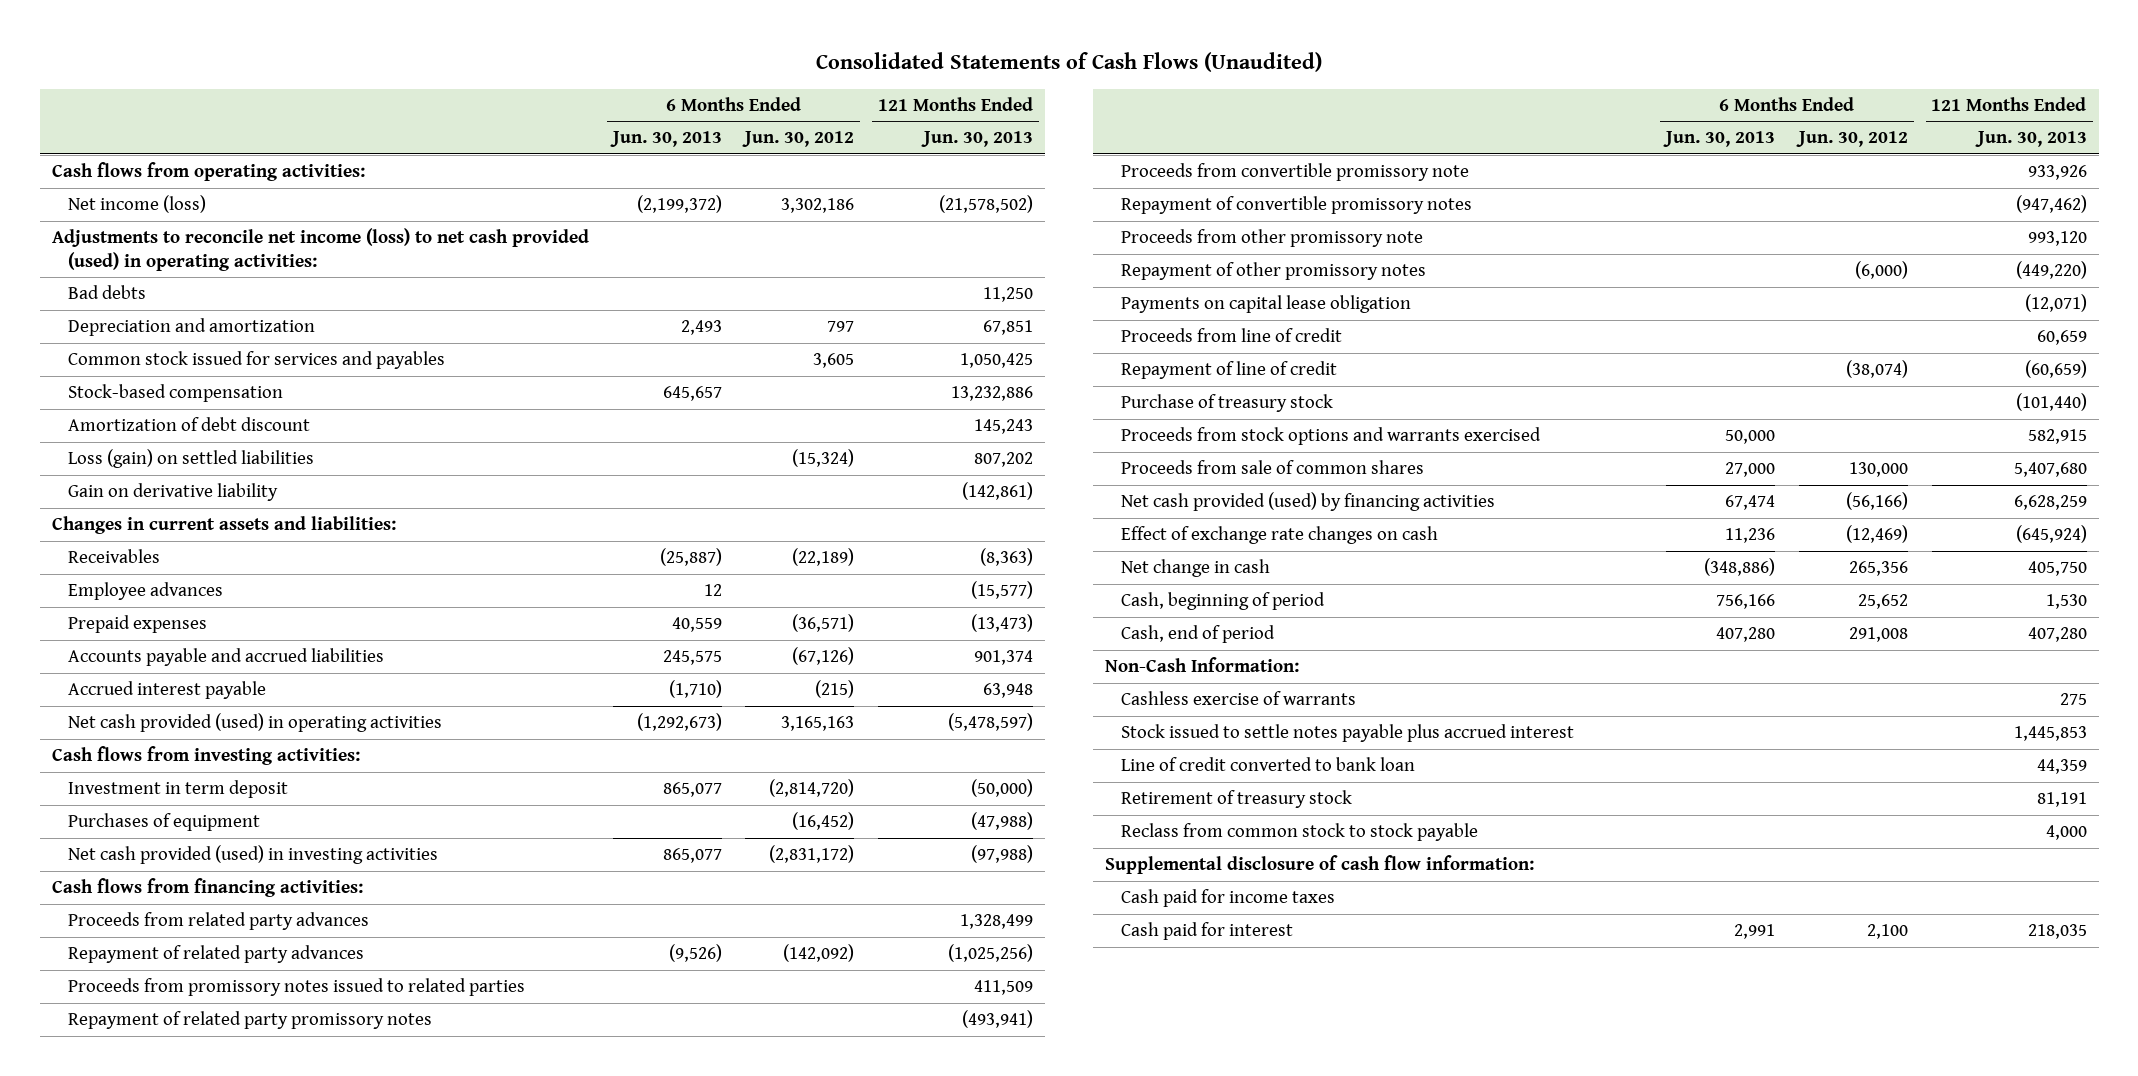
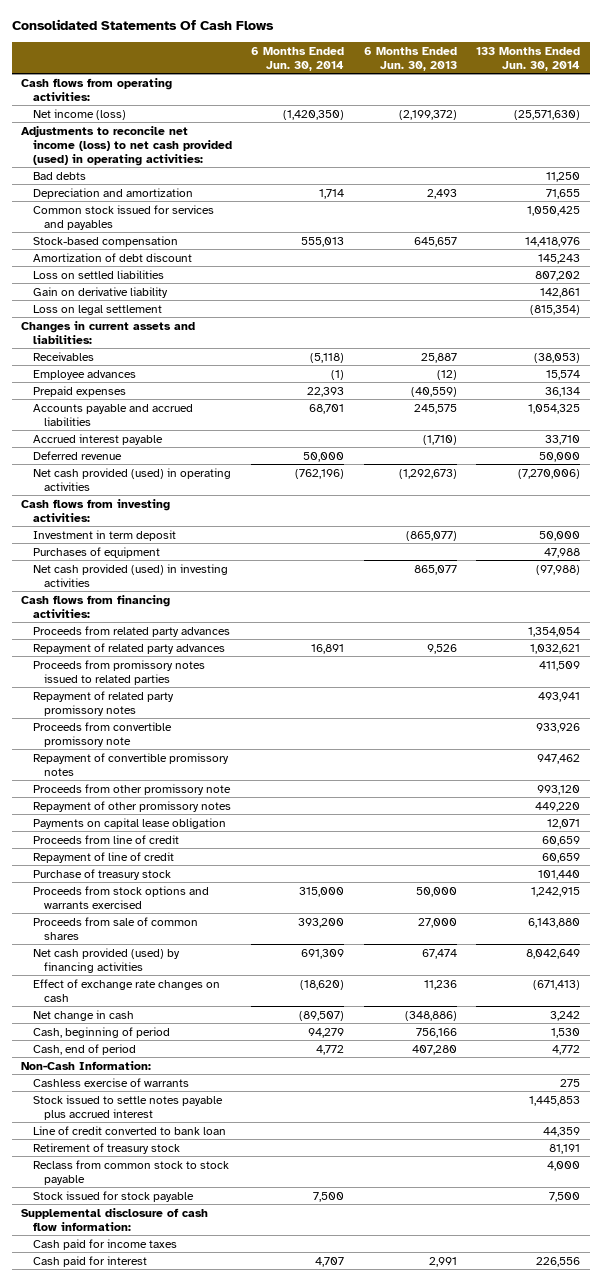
- Consolidated Statements of Cash Flows (Unaudited)
+ Consolidated Statements Of Cash Flows
- | 6 Months Ended Jun. 30, 2013 | 6 Months Ended Jun. 30, 2012 | 121 Months Ended Jun. 30, 2013
+ | 6 Months Ended Jun. 30, 2014 | 6 Months Ended Jun. 30, 2013 | 133 Months Ended Jun. 30, 2014
- Loss (gain) on settled liabilities | | (15,324) | 807,202
+ Loss on settled liabilities | | | 807,202
+ Loss on legal settlement | | | (815,354)
- Receivables | (25,887) | (22,189) | (8,363)
- Employee advances | 12 | | (15,577)
- Prepaid expenses | 40,559 | (36,571) | (13,473)
+ Receivables | (5,118) | 25,887 | (38,053)
+ Employee advances | (1) | (12) | 15,574
+ Prepaid expenses | 22,393 | (40,559) | 36,134
+ Deferred revenue | 50,000 | | 50,000
- Investment in term deposit | 865,077 | (2,814,720) | (50,000)
+ Investment in term deposit | | (865,077) | 50,000
- Repayment of related party advances | (9,526) | (142,092) | (1,025,256)
+ Repayment of related party advances | 16,891 | 9,526 | 1,032,621
+ Stock issued for stock payable | 7,500 | | 7,500

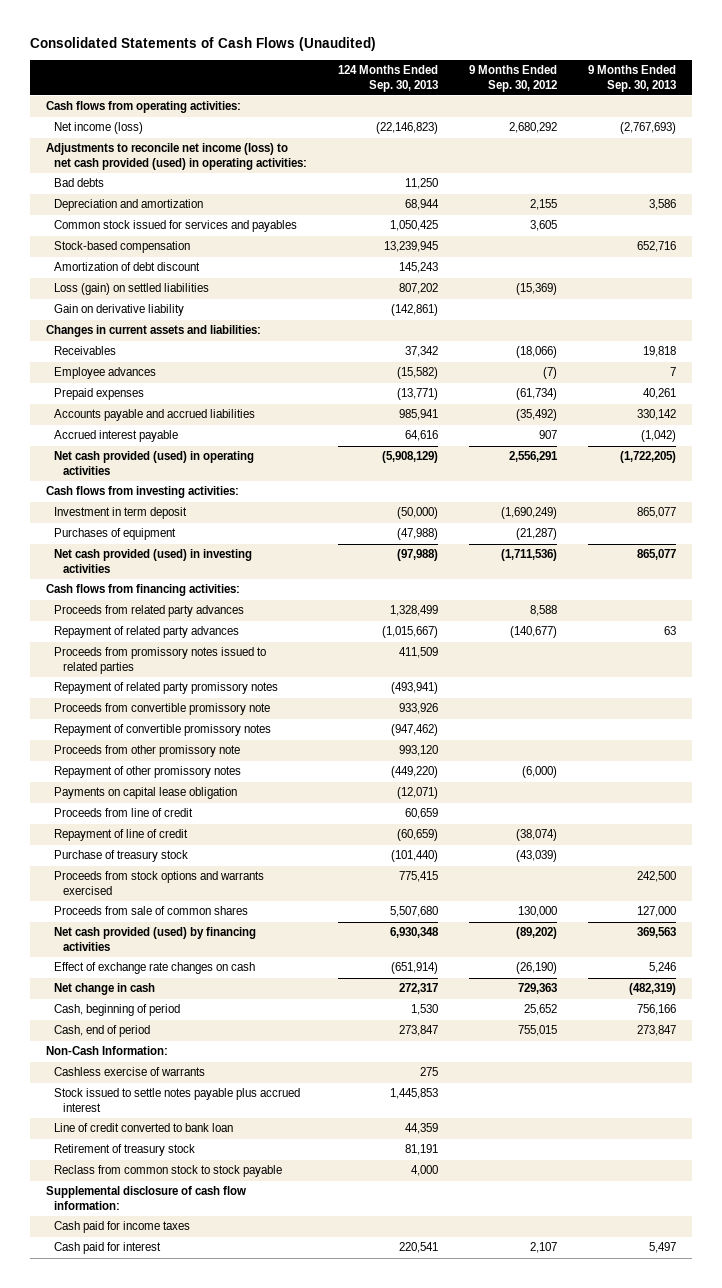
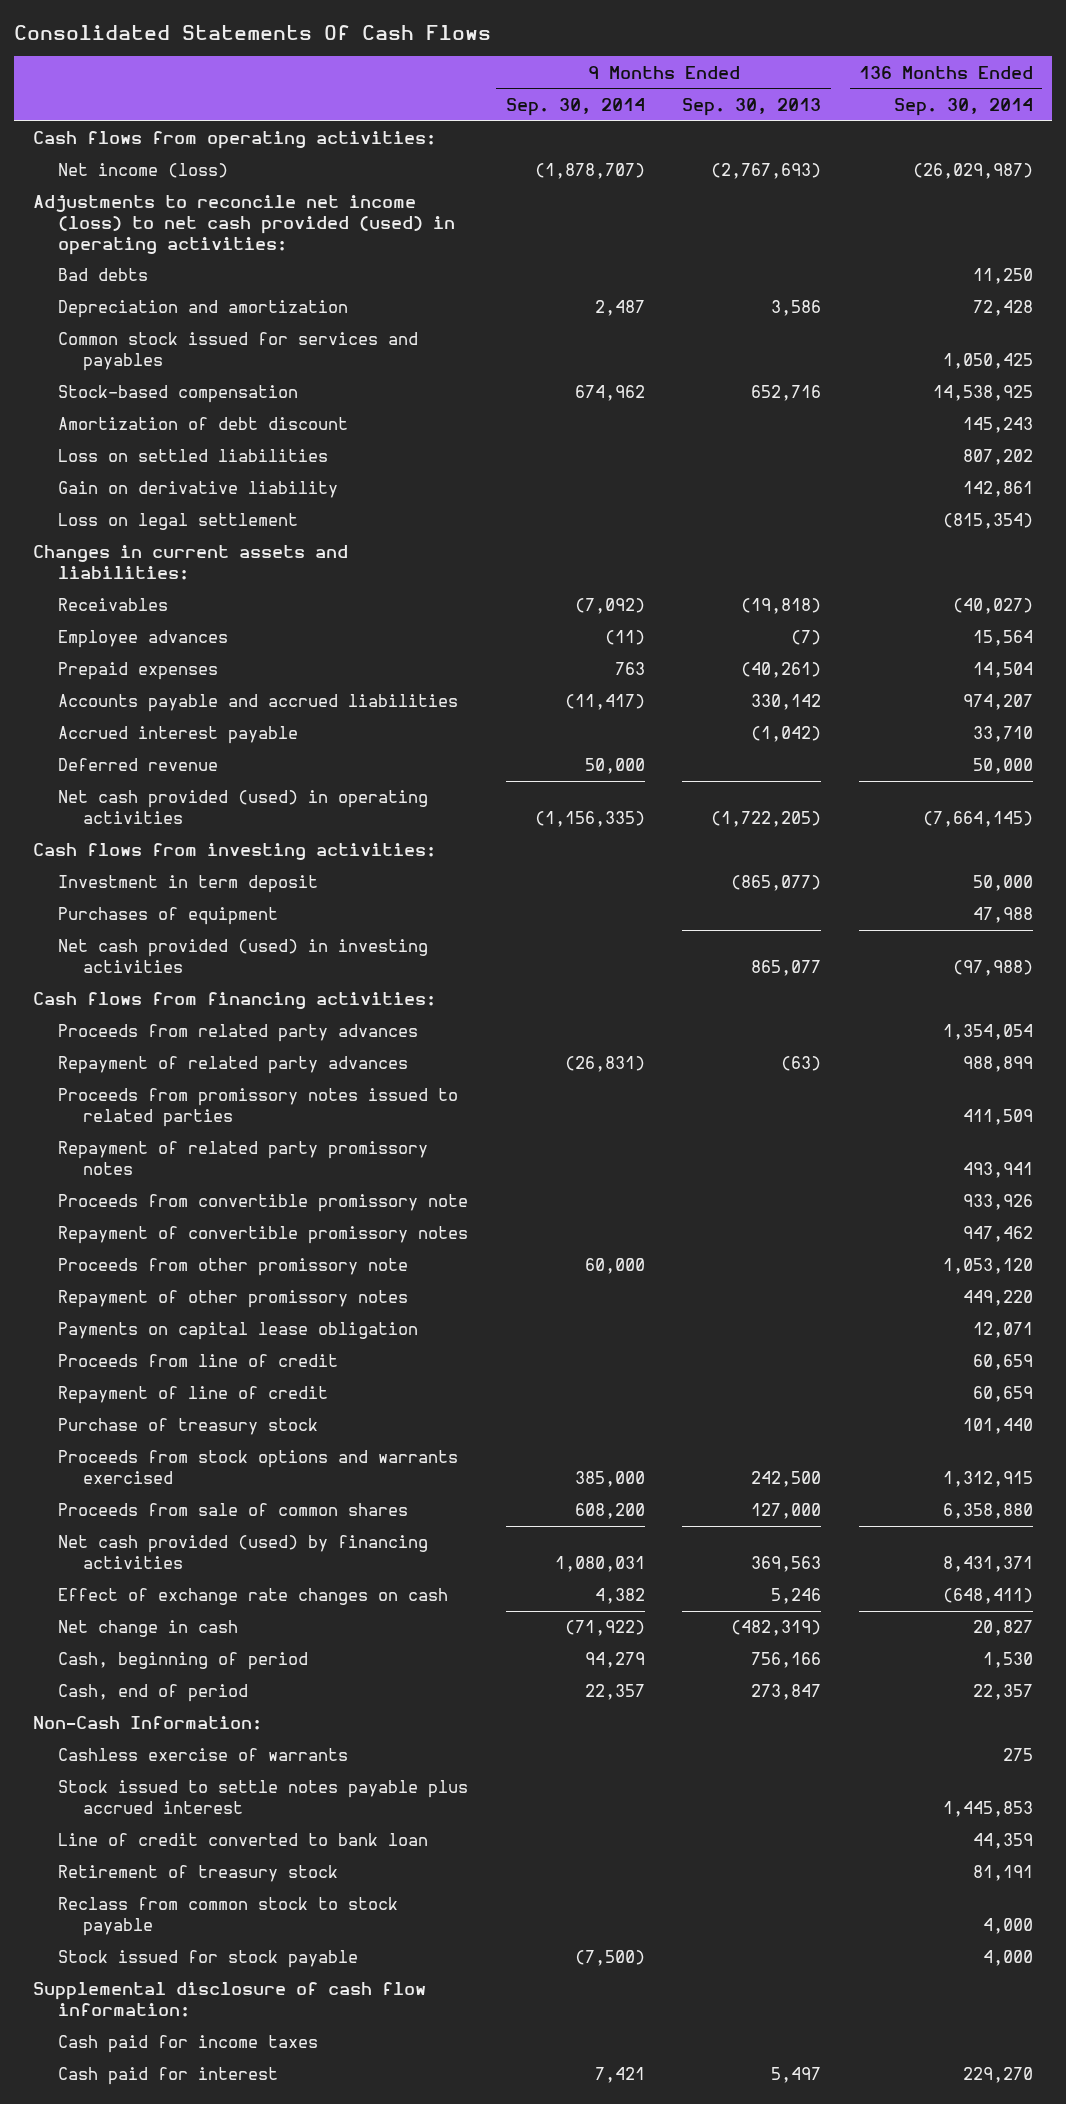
- Consolidated Statements of Cash Flows (Unaudited)
+ Consolidated Statements Of Cash Flows
- | 124 Months Ended Sep. 30, 2013 | 9 Months Ended Sep. 30, 2012 | 9 Months Ended Sep. 30, 2013
+ | 9 Months Ended Sep. 30, 2014 | 9 Months Ended Sep. 30, 2013 | 136 Months Ended Sep. 30, 2014
- Loss (gain) on settled liabilities | 807,202 | (15,369) |
+ Loss on settled liabilities | | | 807,202
+ Loss on legal settlement | | | (815,354)
- Receivables | 37,342 | (18,066) | 19,818
- Employee advances | (15,582) | (7) | 7
- Prepaid expenses | (13,771) | (61,734) | 40,261
+ Receivables | (7,092) | (19,818) | (40,027)
+ Employee advances | (11) | (7) | 15,564
+ Prepaid expenses | 763 | (40,261) | 14,504
+ Deferred revenue | 50,000 | | 50,000
- Investment in term deposit | (50,000) | (1,690,249) | 865,077
+ Investment in term deposit | | (865,077) | 50,000
- Repayment of related party advances | (1,015,667) | (140,677) | 63
+ Repayment of related party advances | (26,831) | (63) | 988,899
+ Stock issued for stock payable | (7,500) | | 4,000

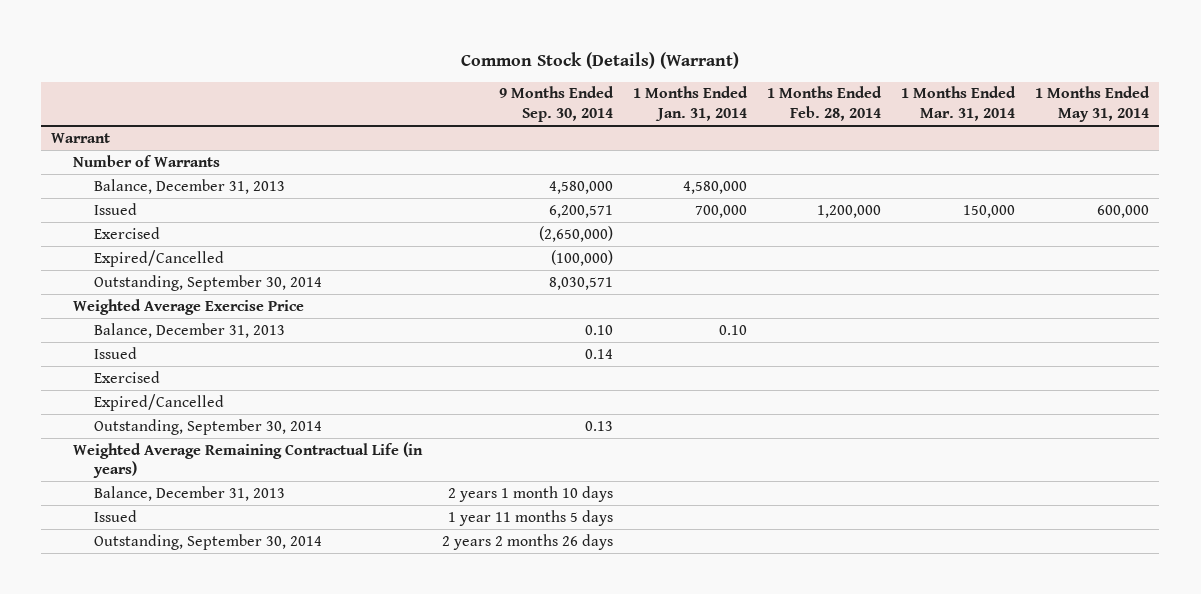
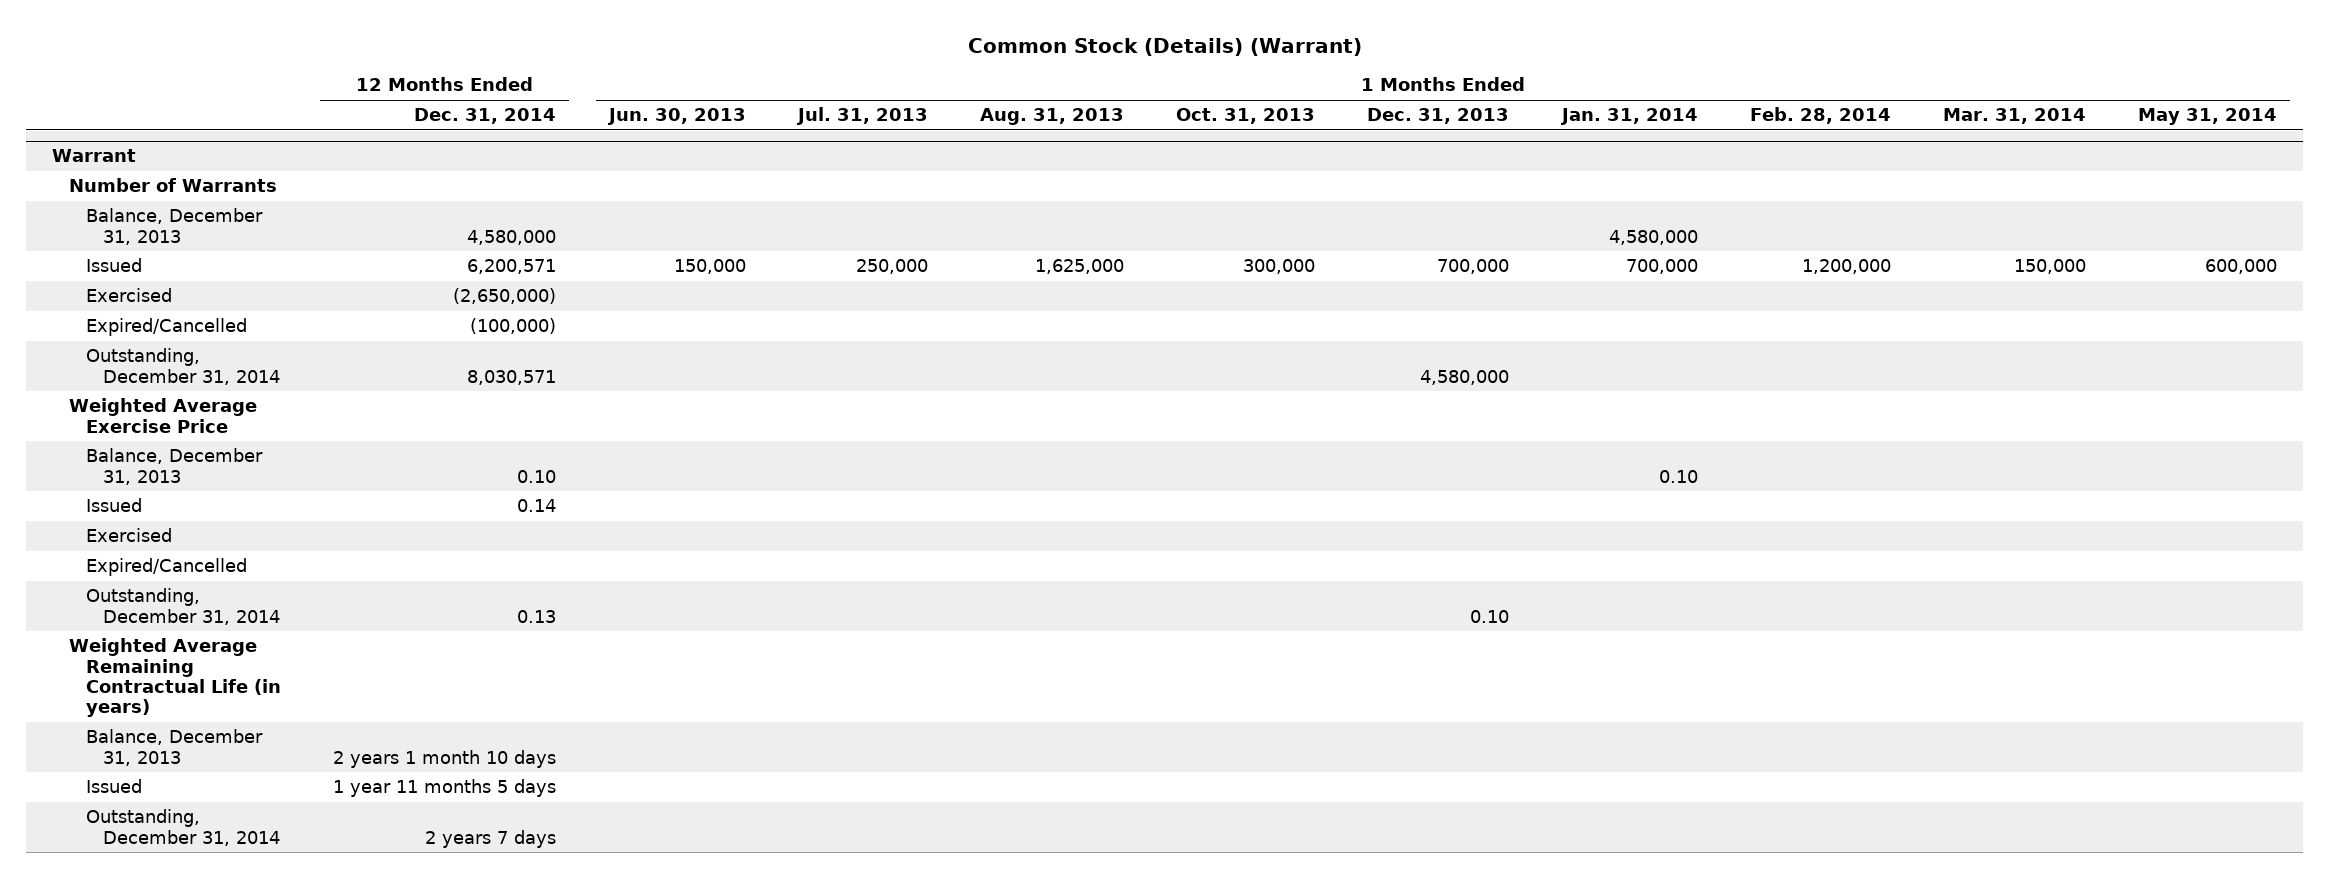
- | 9 Months Ended Sep. 30, 2014 | 1 Months Ended Jan. 31, 2014 | 1 Months Ended Feb. 28, 2014 | 1 Months Ended Mar. 31, 2014 | 1 Months Ended May 31, 2014
+ | 12 Months Ended Dec. 31, 2014 | 1 Months Ended Jun. 30, 2013 | 1 Months Ended Jul. 31, 2013 | 1 Months Ended Aug. 31, 2013 | 1 Months Ended Oct. 31, 2013 | 1 Months Ended Dec. 31, 2013 | 1 Months Ended Jan. 31, 2014 | 1 Months Ended Feb. 28, 2014 | 1 Months Ended Mar. 31, 2014 | 1 Months Ended May 31, 2014
@ Warrant
- Outstanding, September 30, 2014 | 8,030,571 | | | |
+ Outstanding, December 31, 2014 | 8,030,571 | | | | | 4,580,000 | | | |
- Outstanding, September 30, 2014 | 0.13 | | | |
+ Outstanding, December 31, 2014 | 0.13 | | | | | 0.10 | | | |
- Outstanding, September 30, 2014 | 2 years 2 months 26 days | | | |
+ Outstanding, December 31, 2014 | 2 years 7 days | | | | | | | | |

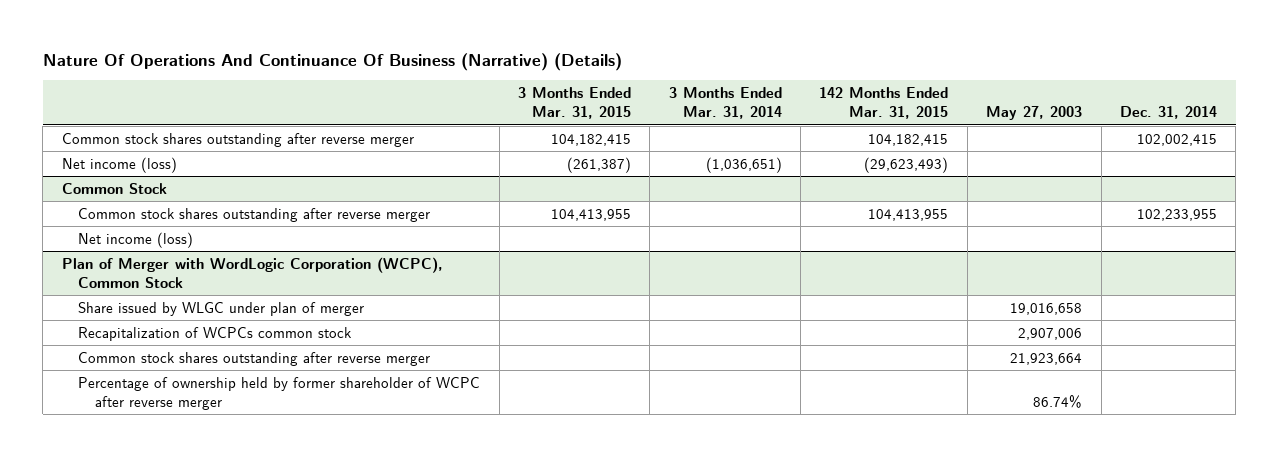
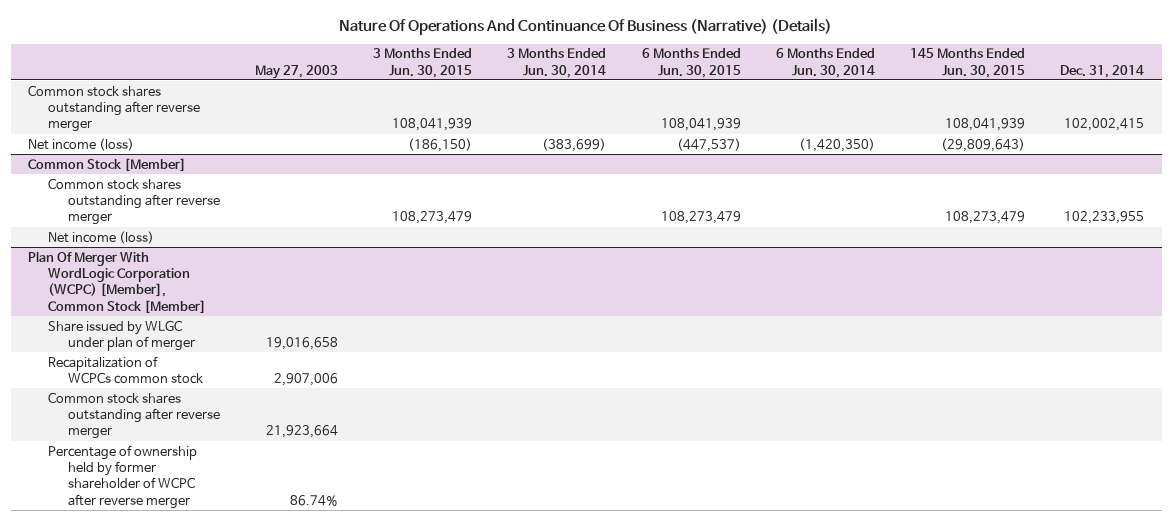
- | 3 Months Ended Mar. 31, 2015 | 3 Months Ended Mar. 31, 2014 | 142 Months Ended Mar. 31, 2015 | May 27, 2003 | Dec. 31, 2014
+ | May 27, 2003 | 3 Months Ended Jun. 30, 2015 | 3 Months Ended Jun. 30, 2014 | 6 Months Ended Jun. 30, 2015 | 6 Months Ended Jun. 30, 2014 | 145 Months Ended Jun. 30, 2015 | Dec. 31, 2014
- Common Stock
+ Common Stock [Member]
- Plan of Merger with WordLogic Corporation (WCPC), Common Stock
+ Plan Of Merger With WordLogic Corporation (WCPC) [Member], Common Stock [Member]

